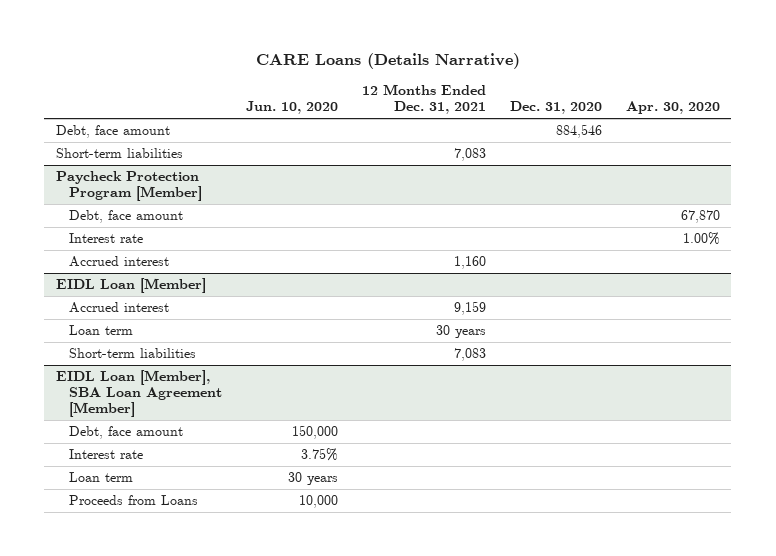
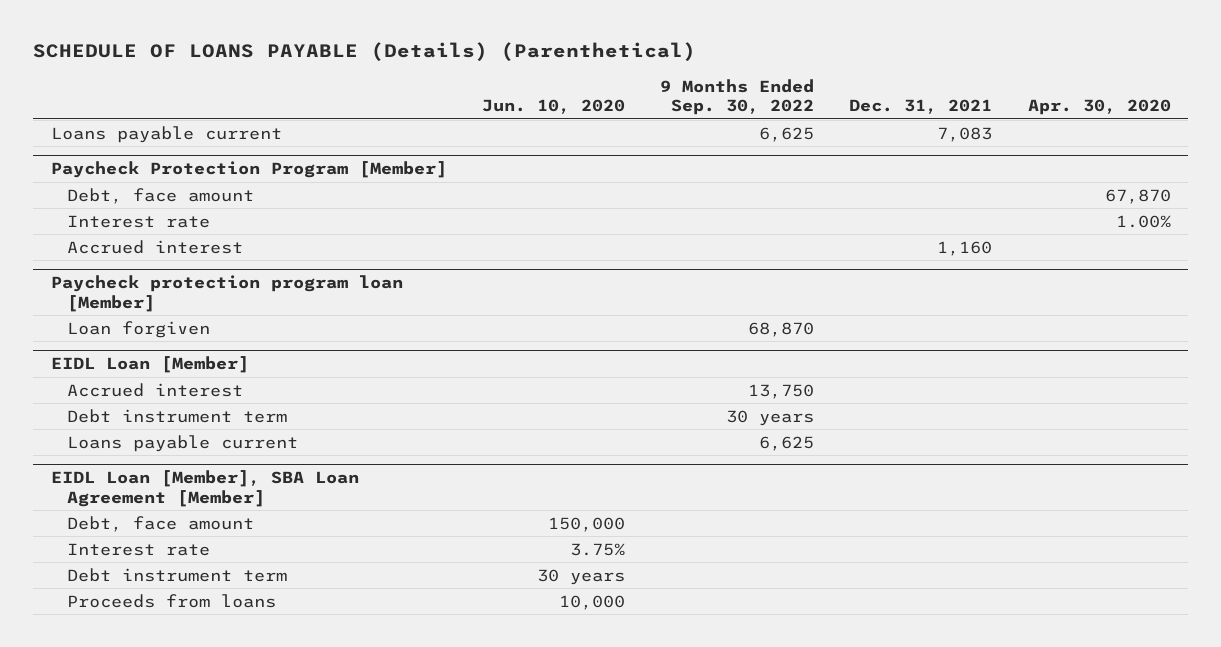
- CARE Loans (Details Narrative)
+ SCHEDULE OF LOANS PAYABLE (Details) (Parenthetical)
- | Jun. 10, 2020 | 12 Months Ended Dec. 31, 2021 | Dec. 31, 2020 | Apr. 30, 2020
+ | Jun. 10, 2020 | 9 Months Ended Sep. 30, 2022 | Dec. 31, 2021 | Apr. 30, 2020
- Debt, face amount | | | 884,546 |
- Short-term liabilities | | 7,083 | |
+ Loans payable current | | 6,625 | 7,083 |
+ Paycheck protection program loan [Member]
+ Loan forgiven | | 68,870 | |
@ EIDL Loan [Member]
- Loan term | | 30 years | |
- Short-term liabilities | | 7,083 | |
+ Debt instrument term | | 30 years | |
+ Loans payable current | | 6,625 | |
@ EIDL Loan [Member], SBA Loan Agreement [Member]
- Loan term | 30 years | | |
- Proceeds from Loans | 10,000 | | |
+ Debt instrument term | 30 years | | |
+ Proceeds from loans | 10,000 | | |

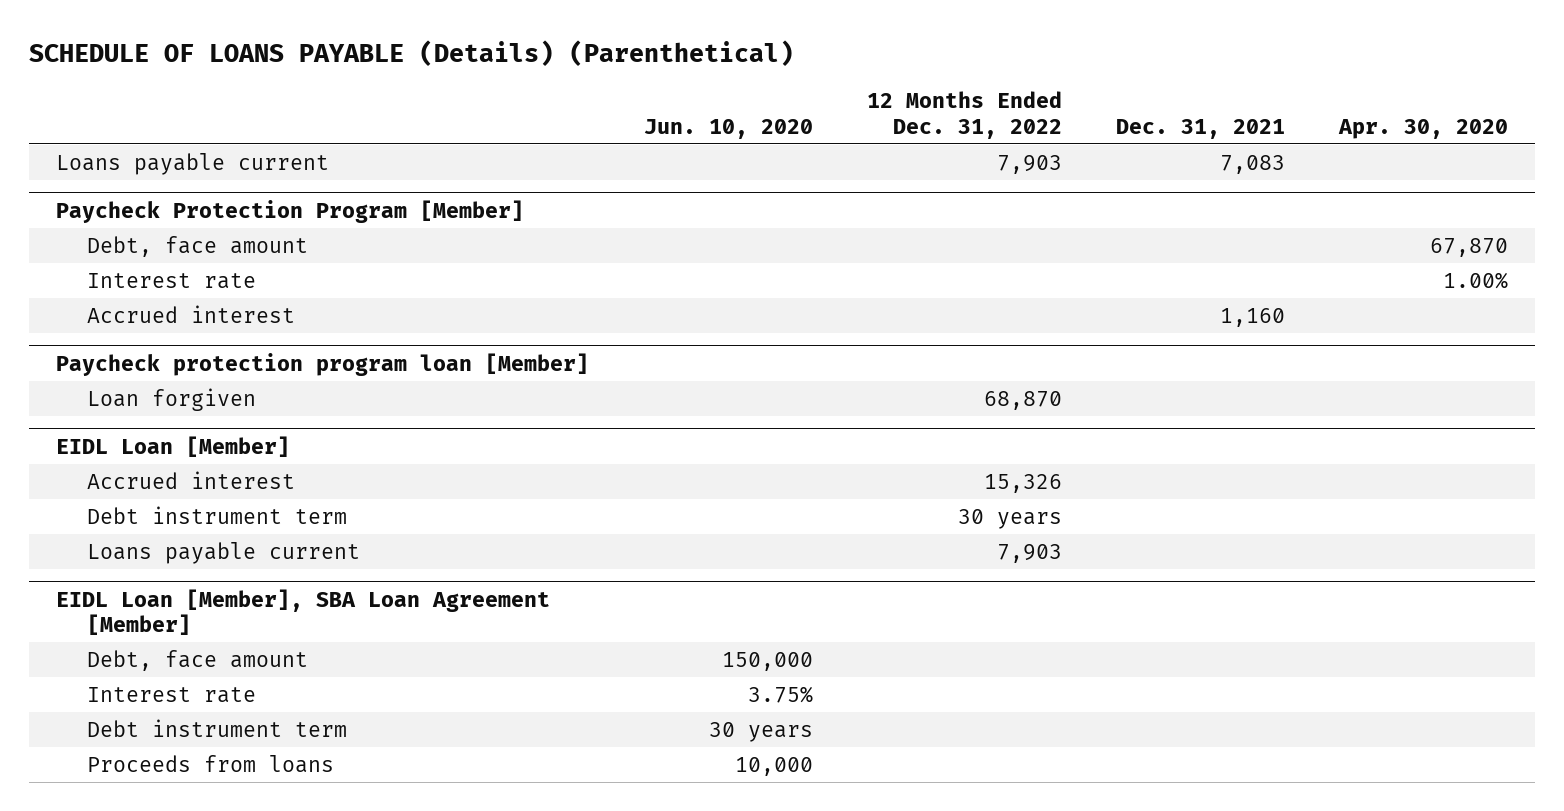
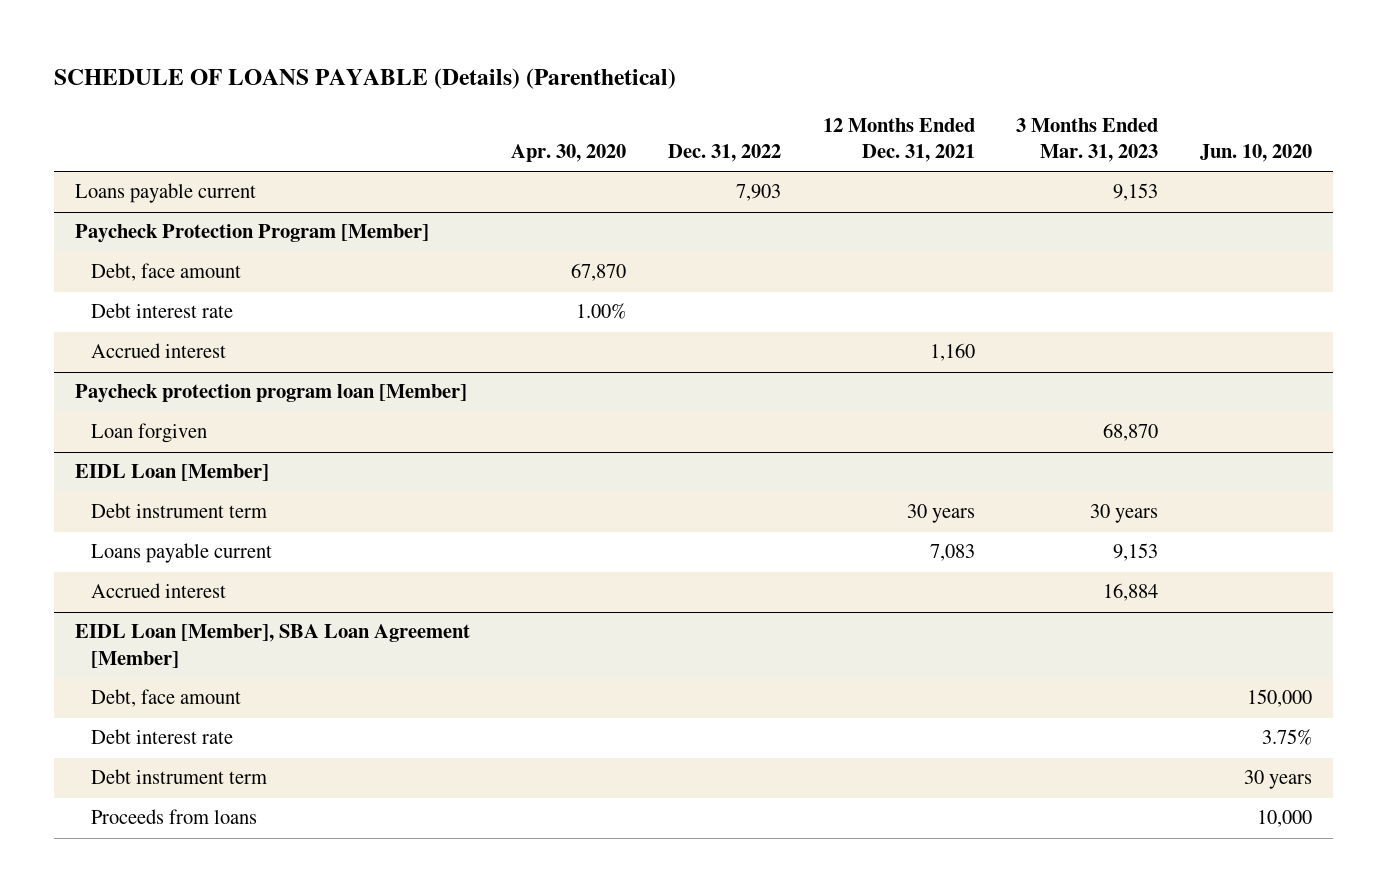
- | Jun. 10, 2020 | 12 Months Ended Dec. 31, 2022 | Dec. 31, 2021 | Apr. 30, 2020
+ | Apr. 30, 2020 | Dec. 31, 2022 | 12 Months Ended Dec. 31, 2021 | 3 Months Ended Mar. 31, 2023 | Jun. 10, 2020
@ Paycheck Protection Program [Member]
- Interest rate | | | | 1.00%
+ Debt interest rate | 1.00% | | | |
@ EIDL Loan [Member]
moved down: Accrued interest | | | | 16,884 |
@ EIDL Loan [Member], SBA Loan Agreement [Member]
- Interest rate | 3.75% | | |
+ Debt interest rate | | | | | 3.75%

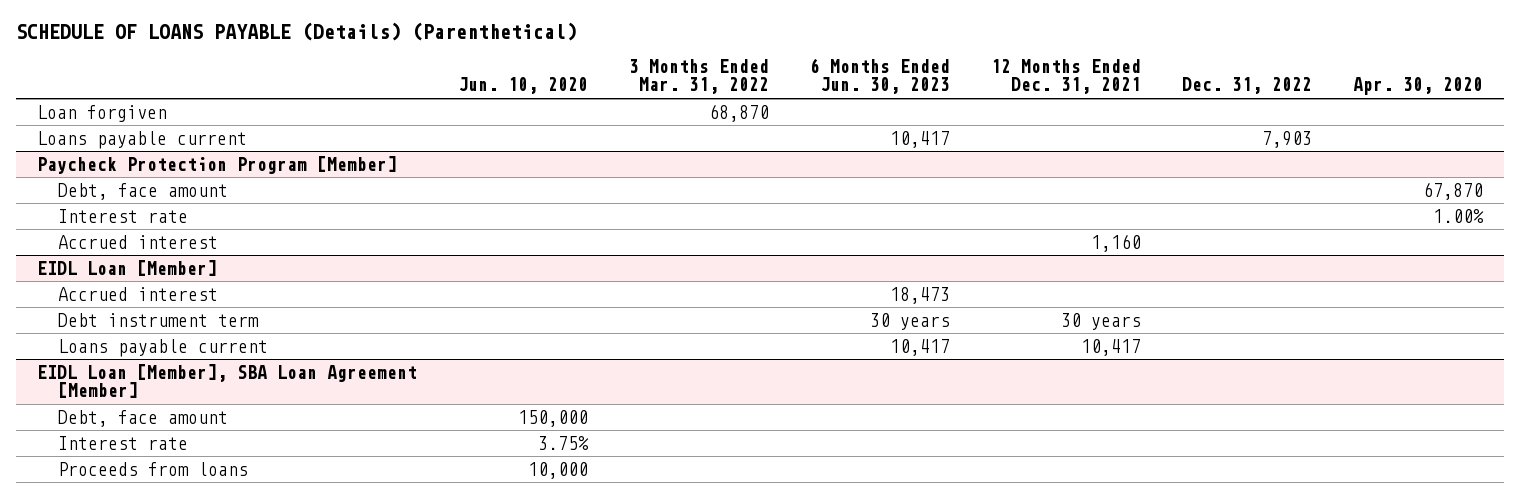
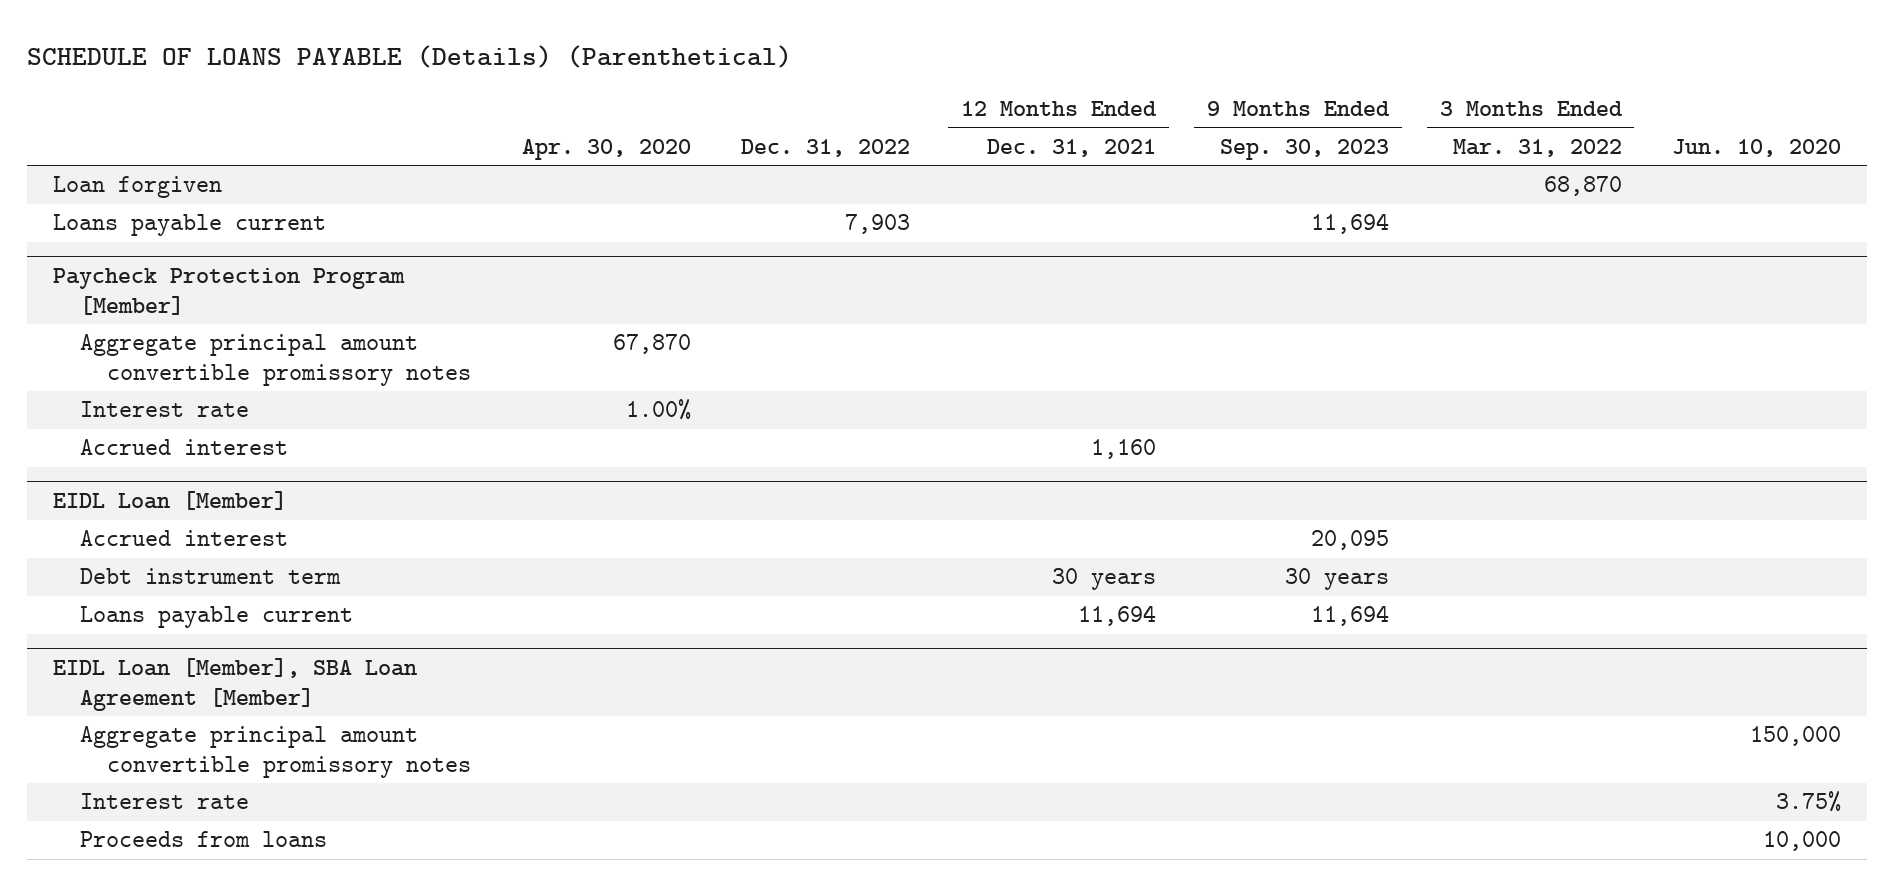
- | Jun. 10, 2020 | 3 Months Ended Mar. 31, 2022 | 6 Months Ended Jun. 30, 2023 | 12 Months Ended Dec. 31, 2021 | Dec. 31, 2022 | Apr. 30, 2020
+ | Apr. 30, 2020 | Dec. 31, 2022 | 12 Months Ended Dec. 31, 2021 | 9 Months Ended Sep. 30, 2023 | 3 Months Ended Mar. 31, 2022 | Jun. 10, 2020
@ Paycheck Protection Program [Member]
- Debt, face amount | | | | | | 67,870
+ Aggregate principal amount convertible promissory notes | 67,870 | | | | |
@ EIDL Loan [Member]
- Loans payable current | | | 10,417 | 10,417 | |
+ Loans payable current | | | 11,694 | 11,694 | |
@ EIDL Loan [Member], SBA Loan Agreement [Member]
- Debt, face amount | 150,000 | | | | |
+ Aggregate principal amount convertible promissory notes | | | | | | 150,000

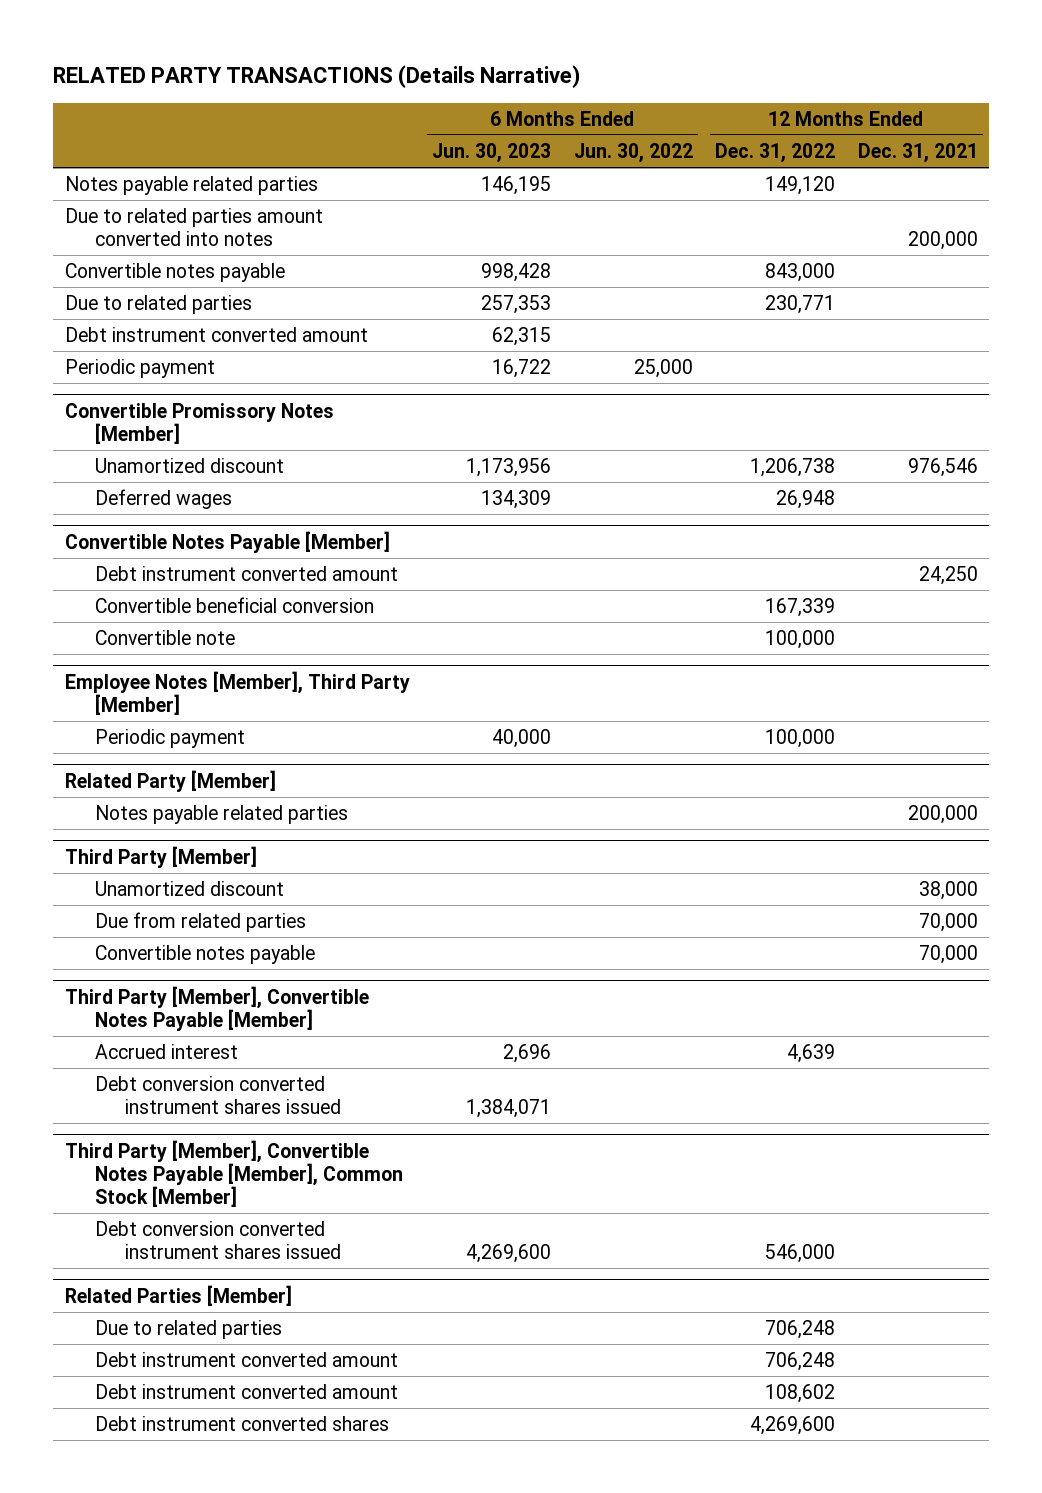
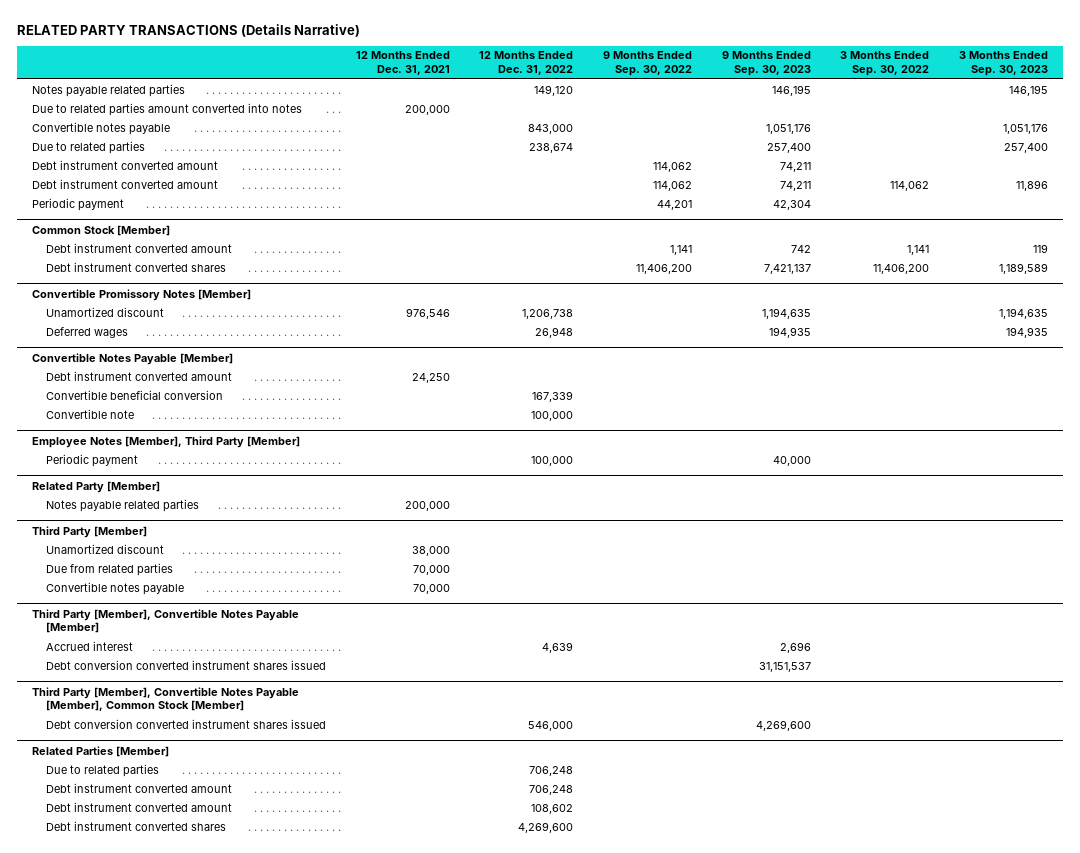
- | 6 Months Ended Jun. 30, 2023 | 6 Months Ended Jun. 30, 2022 | 12 Months Ended Dec. 31, 2022 | 12 Months Ended Dec. 31, 2021
+ | 12 Months Ended Dec. 31, 2021 | 12 Months Ended Dec. 31, 2022 | 9 Months Ended Sep. 30, 2022 | 9 Months Ended Sep. 30, 2023 | 3 Months Ended Sep. 30, 2022 | 3 Months Ended Sep. 30, 2023
- Due to related parties | 257,353 | | 230,771 |
+ Due to related parties | | 238,674 | | 257,400 | | 257,400
+ Debt instrument converted amount | | | 114,062 | 74,211 | 114,062 | 11,896
+ Common Stock [Member]
+ Debt instrument converted amount | | | 1,141 | 742 | 1,141 | 119
+ Debt instrument converted shares | | | 11,406,200 | 7,421,137 | 11,406,200 | 1,189,589

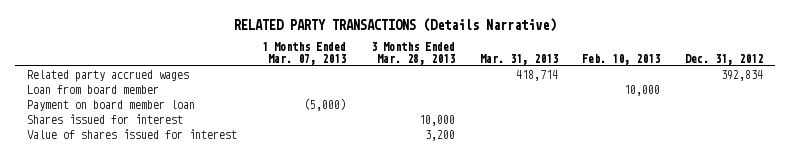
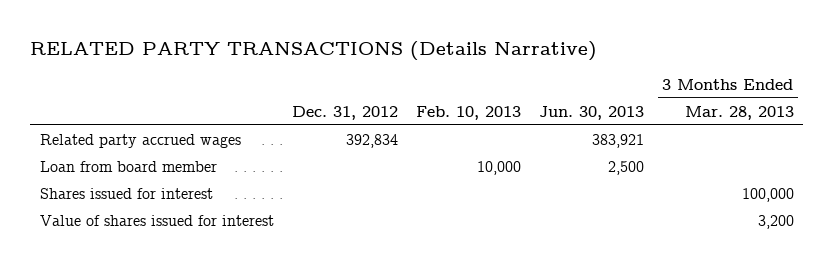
- | 1 Months Ended Mar. 07, 2013 | 3 Months Ended Mar. 28, 2013 | Mar. 31, 2013 | Feb. 10, 2013 | Dec. 31, 2012
+ | Dec. 31, 2012 | Feb. 10, 2013 | Jun. 30, 2013 | 3 Months Ended Mar. 28, 2013
- Payment on board member loan | (5,000) | | | |
- Shares issued for interest | | 10,000 | | |
+ Shares issued for interest | | | | 100,000

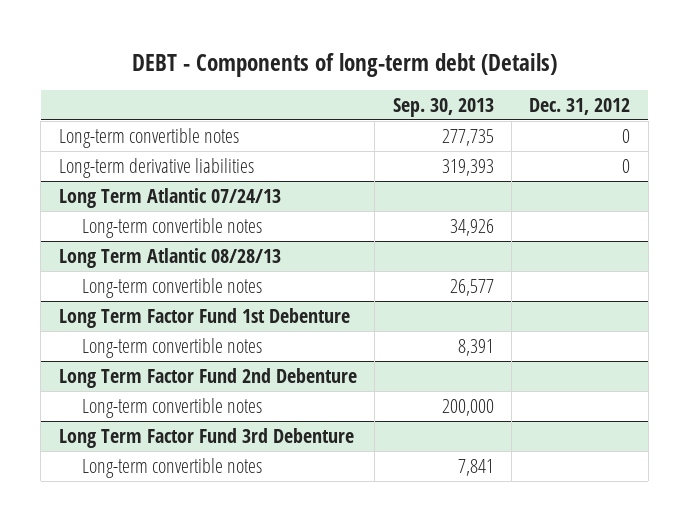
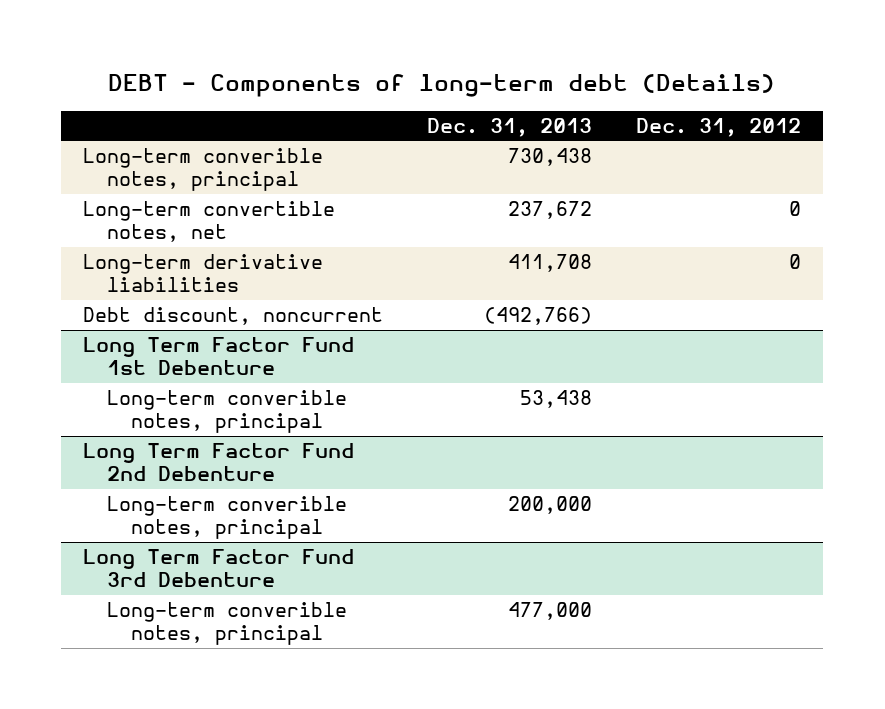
- | Sep. 30, 2013 | Dec. 31, 2012
+ | Dec. 31, 2013 | Dec. 31, 2012
- Long-term convertible notes | 277,735 | 0
+ Long-term converible notes, principal | 730,438 |
+ Long-term convertible notes, net | 237,672 | 0
- Long Term Atlantic 07/24/13
- Long-term convertible notes | 34,926 |
- Long Term Atlantic 08/28/13
- Long-term convertible notes | 26,577 |
+ Debt discount, noncurrent | (492,766) |
@ Long Term Factor Fund 1st Debenture
- Long-term convertible notes | 8,391 |
+ Long-term converible notes, principal | 53,438 |
@ Long Term Factor Fund 2nd Debenture
- Long-term convertible notes | 200,000 |
+ Long-term converible notes, principal | 200,000 |
@ Long Term Factor Fund 3rd Debenture
- Long-term convertible notes | 7,841 |
+ Long-term converible notes, principal | 477,000 |

